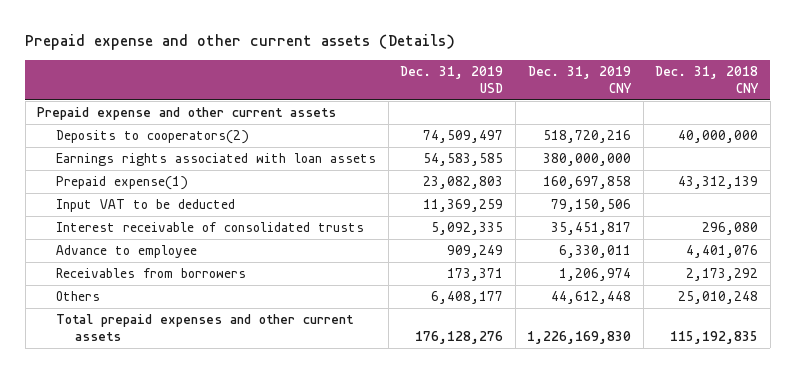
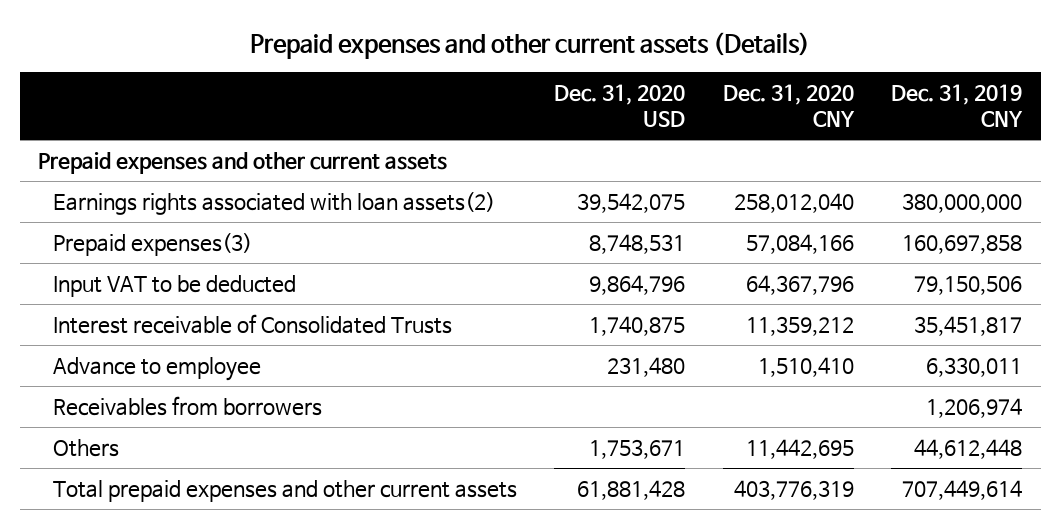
- Prepaid expense and other current assets (Details)
+ Prepaid expenses and other current assets (Details)
- | Dec. 31, 2019 USD | Dec. 31, 2019 CNY | Dec. 31, 2018 CNY
+ | Dec. 31, 2020 USD | Dec. 31, 2020 CNY | Dec. 31, 2019 CNY
- Prepaid expense and other current assets
- Deposits to cooperators(2) | 74,509,497 | 518,720,216 | 40,000,000
- Earnings rights associated with loan assets | 54,583,585 | 380,000,000 |
- Prepaid expense(1) | 23,082,803 | 160,697,858 | 43,312,139
+ Prepaid expenses and other current assets
+ Earnings rights associated with loan assets(2) | 39,542,075 | 258,012,040 | 380,000,000
+ Prepaid expenses(3) | 8,748,531 | 57,084,166 | 160,697,858
- Interest receivable of consolidated trusts | 5,092,335 | 35,451,817 | 296,080
+ Interest receivable of Consolidated Trusts | 1,740,875 | 11,359,212 | 35,451,817
- Total prepaid expenses and other current assets | 176,128,276 | 1,226,169,830 | 115,192,835
+ Total prepaid expenses and other current assets | 61,881,428 | 403,776,319 | 707,449,614

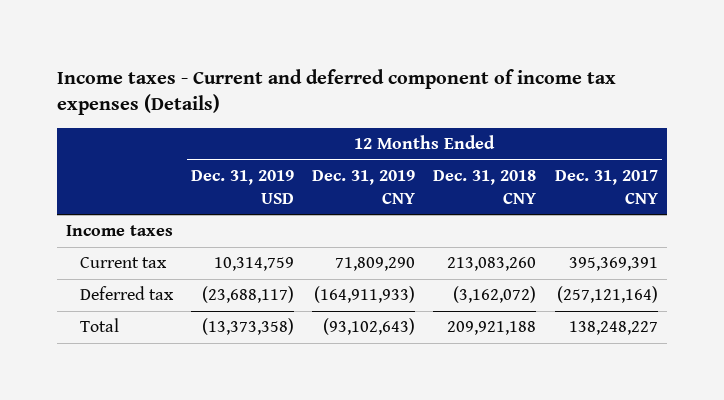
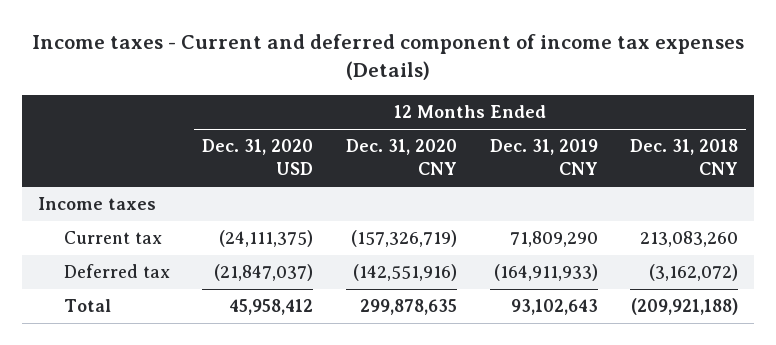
- | 12 Months Ended Dec. 31, 2019 USD | 12 Months Ended Dec. 31, 2019 CNY | 12 Months Ended Dec. 31, 2018 CNY | 12 Months Ended Dec. 31, 2017 CNY
+ | 12 Months Ended Dec. 31, 2020 USD | 12 Months Ended Dec. 31, 2020 CNY | 12 Months Ended Dec. 31, 2019 CNY | 12 Months Ended Dec. 31, 2018 CNY
- Total | (13,373,358) | (93,102,643) | 209,921,188 | 138,248,227
+ Total | 45,958,412 | 299,878,635 | 93,102,643 | (209,921,188)

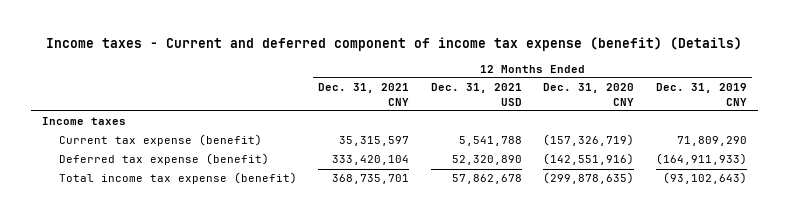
- Income taxes - Current and deferred component of income tax expenses (Details)
+ Income taxes - Current and deferred component of income tax expense (benefit) (Details)
- | 12 Months Ended Dec. 31, 2020 USD | 12 Months Ended Dec. 31, 2020 CNY | 12 Months Ended Dec. 31, 2019 CNY | 12 Months Ended Dec. 31, 2018 CNY
+ | 12 Months Ended Dec. 31, 2021 CNY | 12 Months Ended Dec. 31, 2021 USD | 12 Months Ended Dec. 31, 2020 CNY | 12 Months Ended Dec. 31, 2019 CNY
- Current tax | (24,111,375) | (157,326,719) | 71,809,290 | 213,083,260
- Deferred tax | (21,847,037) | (142,551,916) | (164,911,933) | (3,162,072)
- Total | 45,958,412 | 299,878,635 | 93,102,643 | (209,921,188)
+ Current tax expense (benefit) | 35,315,597 | 5,541,788 | (157,326,719) | 71,809,290
+ Deferred tax expense (benefit) | 333,420,104 | 52,320,890 | (142,551,916) | (164,911,933)
+ Total income tax expense (benefit) | 368,735,701 | 57,862,678 | (299,878,635) | (93,102,643)

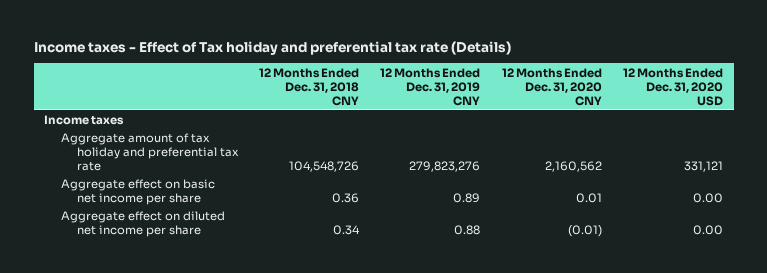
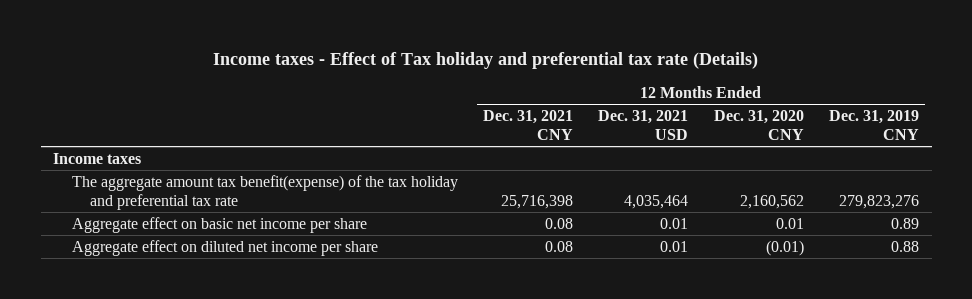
- | 12 Months Ended Dec. 31, 2018 CNY | 12 Months Ended Dec. 31, 2019 CNY | 12 Months Ended Dec. 31, 2020 CNY | 12 Months Ended Dec. 31, 2020 USD
+ | 12 Months Ended Dec. 31, 2021 CNY | 12 Months Ended Dec. 31, 2021 USD | 12 Months Ended Dec. 31, 2020 CNY | 12 Months Ended Dec. 31, 2019 CNY
- Aggregate amount of tax holiday and preferential tax rate | 104,548,726 | 279,823,276 | 2,160,562 | 331,121
+ The aggregate amount tax benefit(expense) of the tax holiday and preferential tax rate | 25,716,398 | 4,035,464 | 2,160,562 | 279,823,276

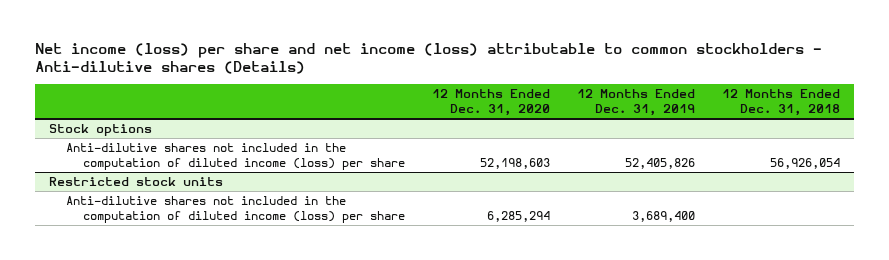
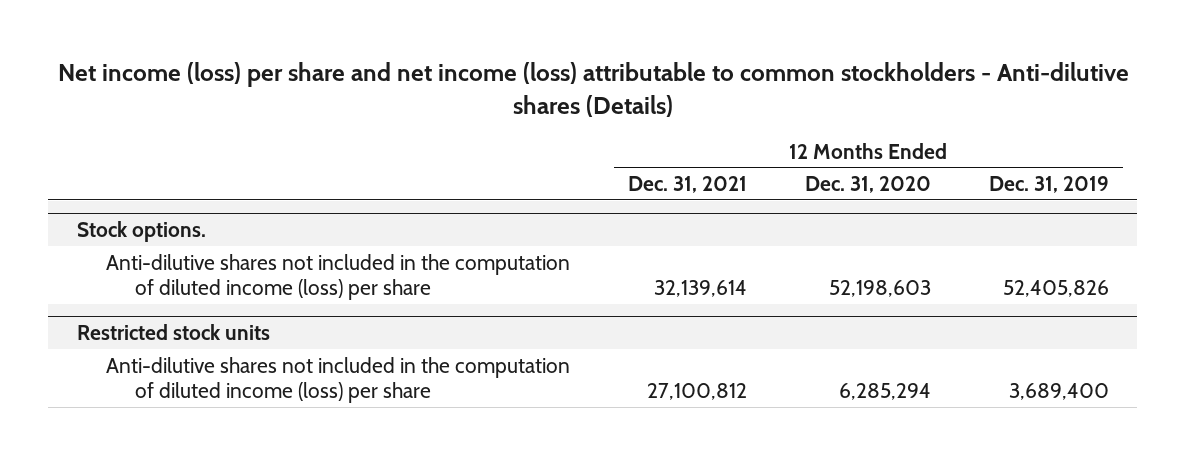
- | 12 Months Ended Dec. 31, 2020 | 12 Months Ended Dec. 31, 2019 | 12 Months Ended Dec. 31, 2018
+ | 12 Months Ended Dec. 31, 2021 | 12 Months Ended Dec. 31, 2020 | 12 Months Ended Dec. 31, 2019
- Stock options
+ Stock options.

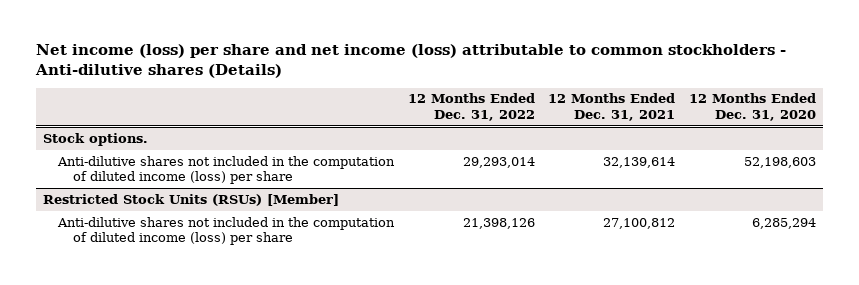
- | 12 Months Ended Dec. 31, 2021 | 12 Months Ended Dec. 31, 2020 | 12 Months Ended Dec. 31, 2019
+ | 12 Months Ended Dec. 31, 2022 | 12 Months Ended Dec. 31, 2021 | 12 Months Ended Dec. 31, 2020
- Restricted stock units
+ Restricted Stock Units (RSUs) [Member]

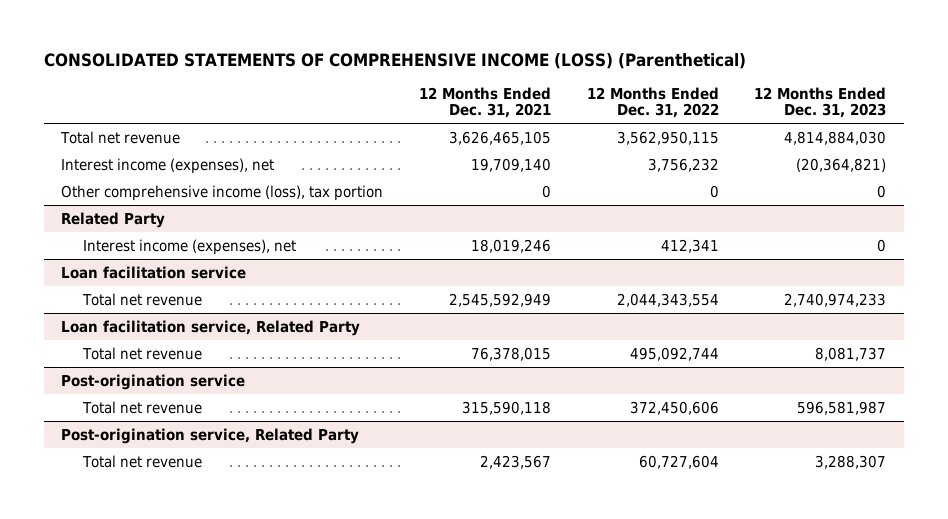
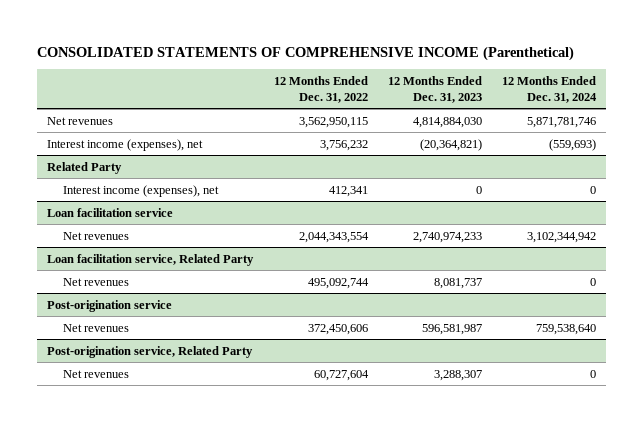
- CONSOLIDATED STATEMENTS OF COMPREHENSIVE INCOME (LOSS) (Parenthetical)
+ CONSOLIDATED STATEMENTS OF COMPREHENSIVE INCOME (Parenthetical)
- | 12 Months Ended Dec. 31, 2021 | 12 Months Ended Dec. 31, 2022 | 12 Months Ended Dec. 31, 2023
+ | 12 Months Ended Dec. 31, 2022 | 12 Months Ended Dec. 31, 2023 | 12 Months Ended Dec. 31, 2024
- Total net revenue | 3,626,465,105 | 3,562,950,115 | 4,814,884,030
+ Net revenues | 3,562,950,115 | 4,814,884,030 | 5,871,781,746
- Other comprehensive income (loss), tax portion | 0 | 0 | 0
@ Loan facilitation service
- Total net revenue | 2,545,592,949 | 2,044,343,554 | 2,740,974,233
+ Net revenues | 2,044,343,554 | 2,740,974,233 | 3,102,344,942
@ Loan facilitation service, Related Party
- Total net revenue | 76,378,015 | 495,092,744 | 8,081,737
+ Net revenues | 495,092,744 | 8,081,737 | 0
@ Post-origination service
- Total net revenue | 315,590,118 | 372,450,606 | 596,581,987
+ Net revenues | 372,450,606 | 596,581,987 | 759,538,640
@ Post-origination service, Related Party
- Total net revenue | 2,423,567 | 60,727,604 | 3,288,307
+ Net revenues | 60,727,604 | 3,288,307 | 0

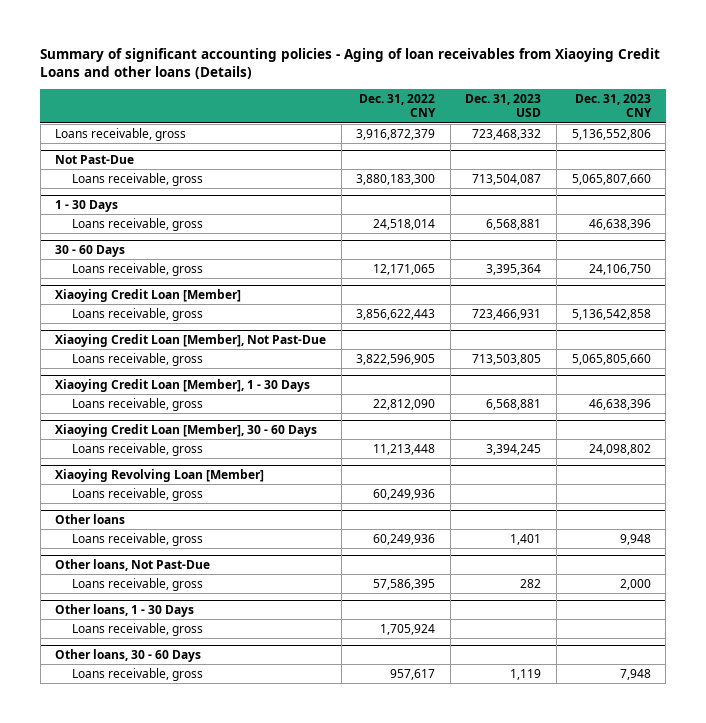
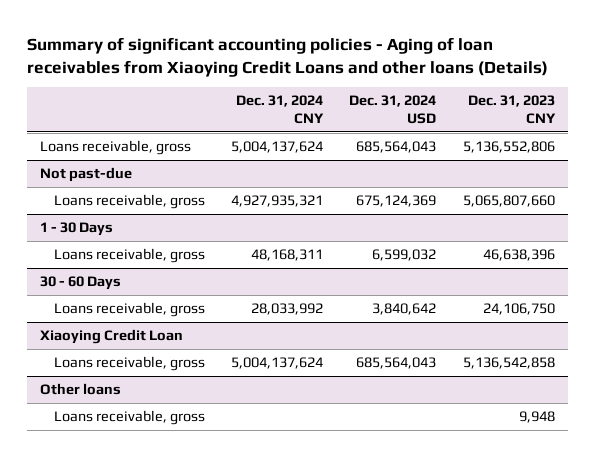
- | Dec. 31, 2022 CNY | Dec. 31, 2023 USD | Dec. 31, 2023 CNY
+ | Dec. 31, 2024 CNY | Dec. 31, 2024 USD | Dec. 31, 2023 CNY
- Not Past-Due
+ Not past-due
- Xiaoying Credit Loan [Member]
+ Xiaoying Credit Loan
- Xiaoying Credit Loan [Member], Not Past-Due
- Loans receivable, gross | 3,822,596,905 | 713,503,805 | 5,065,805,660
- Xiaoying Credit Loan [Member], 1 - 30 Days
- Loans receivable, gross | 22,812,090 | 6,568,881 | 46,638,396
- Xiaoying Credit Loan [Member], 30 - 60 Days
- Loans receivable, gross | 11,213,448 | 3,394,245 | 24,098,802
- Xiaoying Revolving Loan [Member]
- Loans receivable, gross | 60,249,936 | |
- Other loans, Not Past-Due
- Loans receivable, gross | 57,586,395 | 282 | 2,000
- Other loans, 1 - 30 Days
- Loans receivable, gross | 1,705,924 | |
- Other loans, 30 - 60 Days
- Loans receivable, gross | 957,617 | 1,119 | 7,948

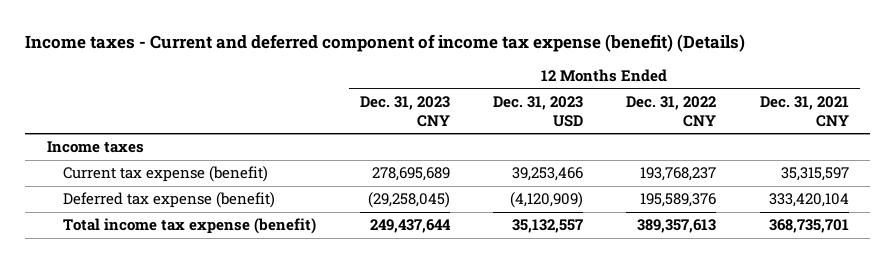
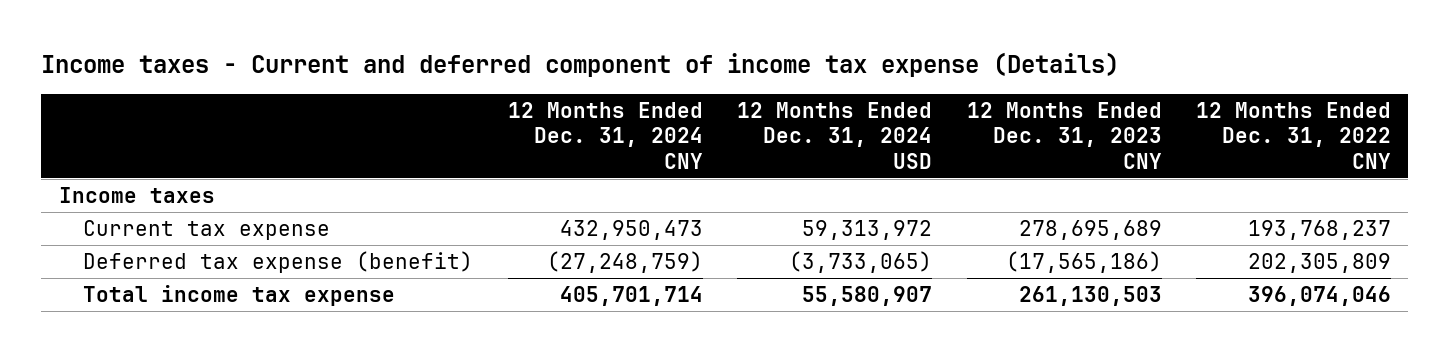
- Income taxes - Current and deferred component of income tax expense (benefit) (Details)
+ Income taxes - Current and deferred component of income tax expense (Details)
- | 12 Months Ended Dec. 31, 2023 CNY | 12 Months Ended Dec. 31, 2023 USD | 12 Months Ended Dec. 31, 2022 CNY | 12 Months Ended Dec. 31, 2021 CNY
+ | 12 Months Ended Dec. 31, 2024 CNY | 12 Months Ended Dec. 31, 2024 USD | 12 Months Ended Dec. 31, 2023 CNY | 12 Months Ended Dec. 31, 2022 CNY
- Current tax expense (benefit) | 278,695,689 | 39,253,466 | 193,768,237 | 35,315,597
- Deferred tax expense (benefit) | (29,258,045) | (4,120,909) | 195,589,376 | 333,420,104
- Total income tax expense (benefit) | 249,437,644 | 35,132,557 | 389,357,613 | 368,735,701
+ Current tax expense | 432,950,473 | 59,313,972 | 278,695,689 | 193,768,237
+ Deferred tax expense (benefit) | (27,248,759) | (3,733,065) | (17,565,186) | 202,305,809
+ Total income tax expense | 405,701,714 | 55,580,907 | 261,130,503 | 396,074,046

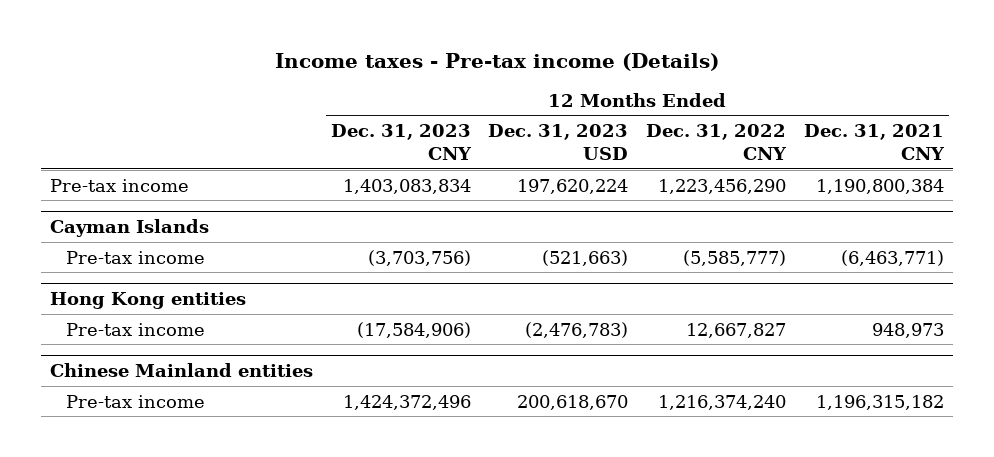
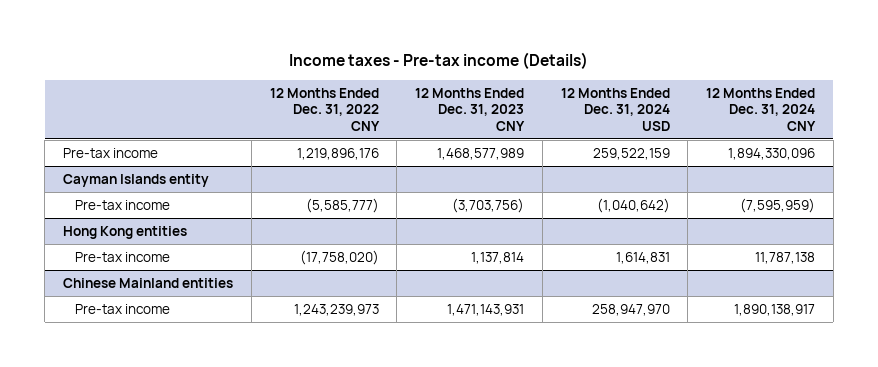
- | 12 Months Ended Dec. 31, 2023 CNY | 12 Months Ended Dec. 31, 2023 USD | 12 Months Ended Dec. 31, 2022 CNY | 12 Months Ended Dec. 31, 2021 CNY
+ | 12 Months Ended Dec. 31, 2022 CNY | 12 Months Ended Dec. 31, 2023 CNY | 12 Months Ended Dec. 31, 2024 USD | 12 Months Ended Dec. 31, 2024 CNY
- Pre-tax income | 1,403,083,834 | 197,620,224 | 1,223,456,290 | 1,190,800,384
- Cayman Islands
+ Pre-tax income | 1,219,896,176 | 1,468,577,989 | 259,522,159 | 1,894,330,096
+ Cayman Islands entity
@ Hong Kong entities
- Pre-tax income | (17,584,906) | (2,476,783) | 12,667,827 | 948,973
+ Pre-tax income | (17,758,020) | 1,137,814 | 1,614,831 | 11,787,138
@ Chinese Mainland entities
- Pre-tax income | 1,424,372,496 | 200,618,670 | 1,216,374,240 | 1,196,315,182
+ Pre-tax income | 1,243,239,973 | 1,471,143,931 | 258,947,970 | 1,890,138,917

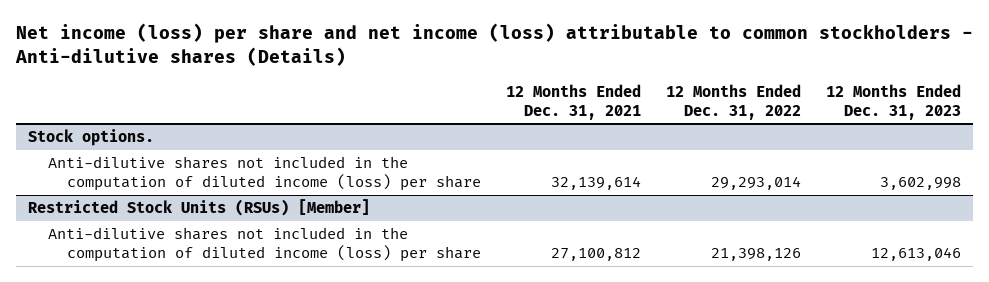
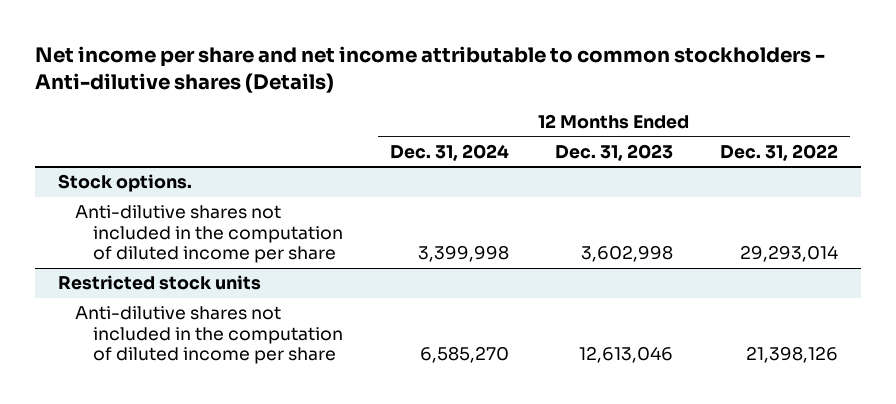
- Net income (loss) per share and net income (loss) attributable to common stockholders - Anti-dilutive shares (Details)
+ Net income per share and net income attributable to common stockholders - Anti-dilutive shares (Details)
- | 12 Months Ended Dec. 31, 2021 | 12 Months Ended Dec. 31, 2022 | 12 Months Ended Dec. 31, 2023
+ | 12 Months Ended Dec. 31, 2024 | 12 Months Ended Dec. 31, 2023 | 12 Months Ended Dec. 31, 2022
@ Stock options.
- Anti-dilutive shares not included in the computation of diluted income (loss) per share | 32,139,614 | 29,293,014 | 3,602,998
- Restricted Stock Units (RSUs) [Member]
- Anti-dilutive shares not included in the computation of diluted income (loss) per share | 27,100,812 | 21,398,126 | 12,613,046
@ Stock options.
+ Anti-dilutive shares not included in the computation of diluted income per share | 3,399,998 | 3,602,998 | 29,293,014
+ Restricted stock units
+ Anti-dilutive shares not included in the computation of diluted income per share | 6,585,270 | 12,613,046 | 21,398,126

